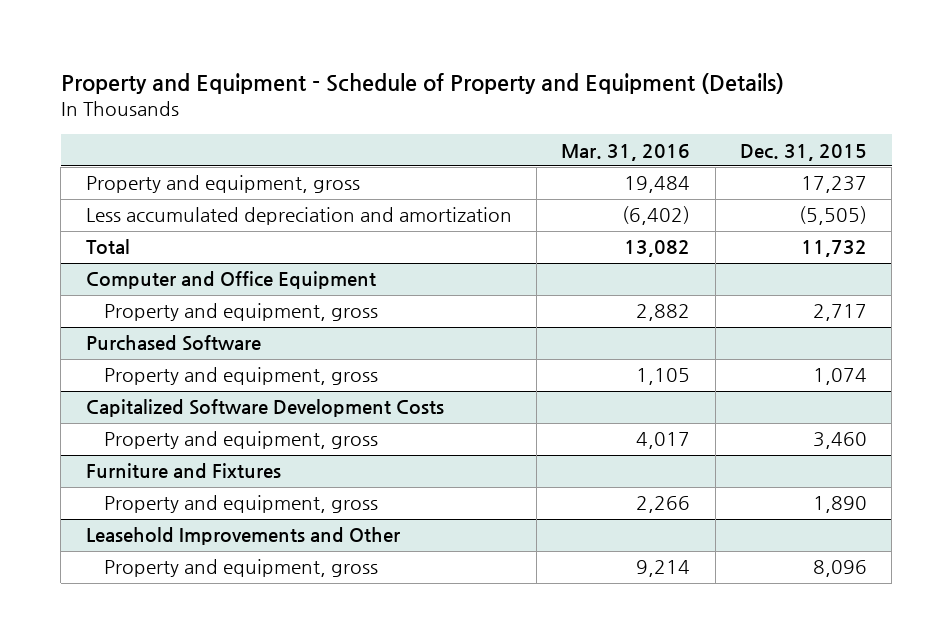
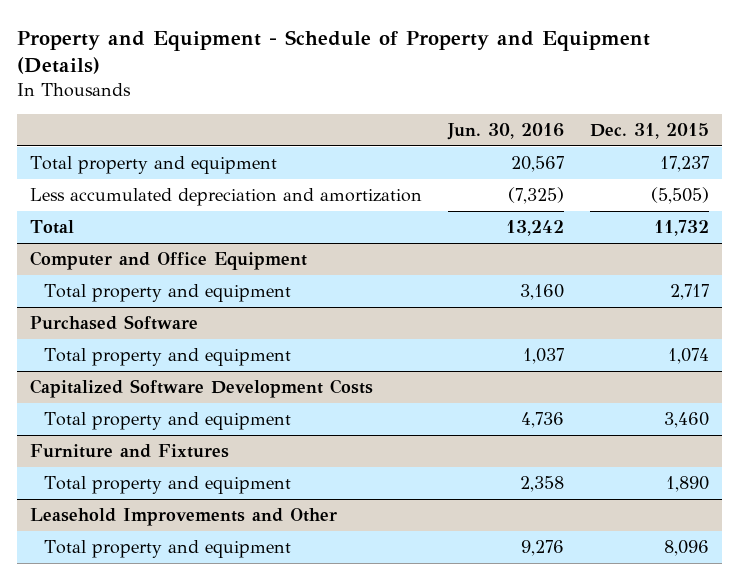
- | Mar. 31, 2016 | Dec. 31, 2015
+ | Jun. 30, 2016 | Dec. 31, 2015
- Property and equipment, gross | 19,484 | 17,237
+ Total property and equipment | 20,567 | 17,237
@ Computer and Office Equipment
- Property and equipment, gross | 2,882 | 2,717
+ Total property and equipment | 3,160 | 2,717
@ Purchased Software
- Property and equipment, gross | 1,105 | 1,074
+ Total property and equipment | 1,037 | 1,074
@ Capitalized Software Development Costs
- Property and equipment, gross | 4,017 | 3,460
+ Total property and equipment | 4,736 | 3,460
@ Furniture and Fixtures
- Property and equipment, gross | 2,266 | 1,890
+ Total property and equipment | 2,358 | 1,890
@ Leasehold Improvements and Other
- Property and equipment, gross | 9,214 | 8,096
+ Total property and equipment | 9,276 | 8,096

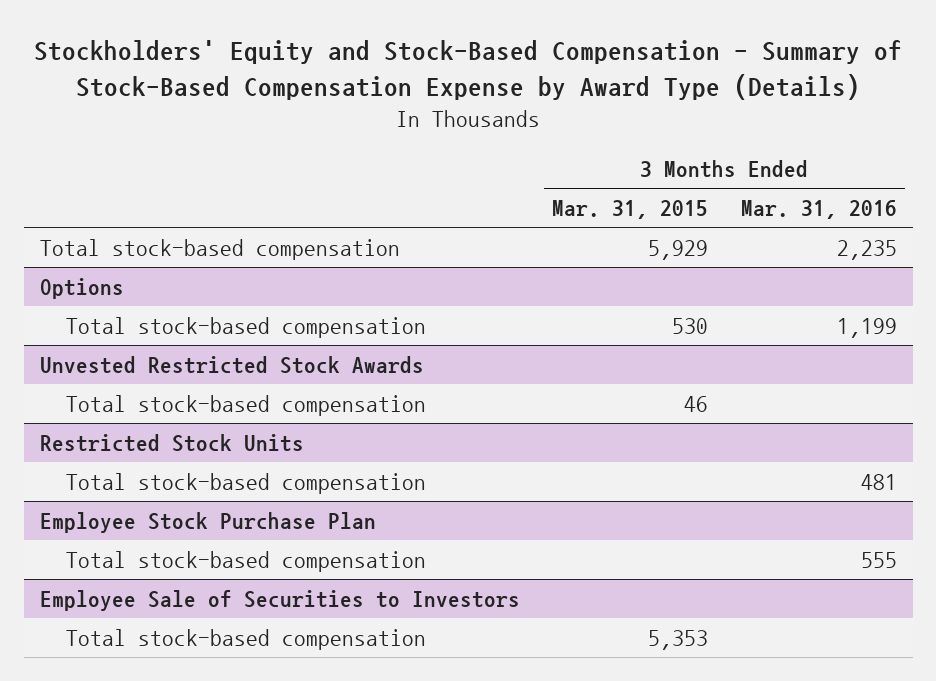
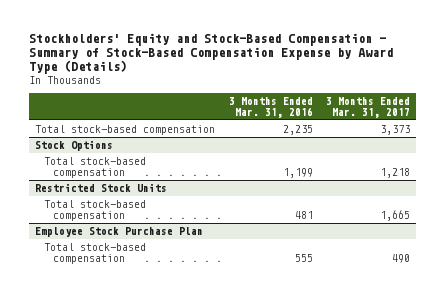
- | 3 Months Ended Mar. 31, 2015 | 3 Months Ended Mar. 31, 2016
+ | 3 Months Ended Mar. 31, 2016 | 3 Months Ended Mar. 31, 2017
- Options
+ Stock Options
- Unvested Restricted Stock Awards
- Total stock-based compensation | 46 |
- Employee Sale of Securities to Investors
- Total stock-based compensation | 5,353 |

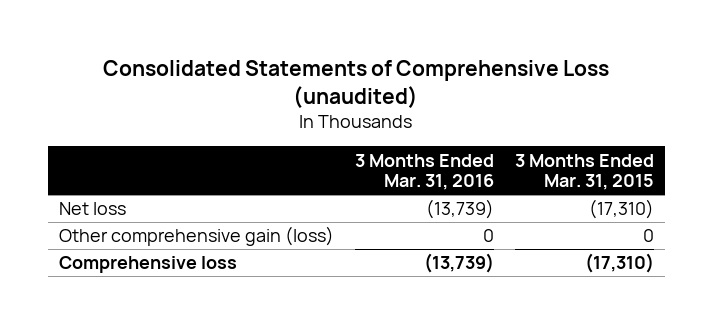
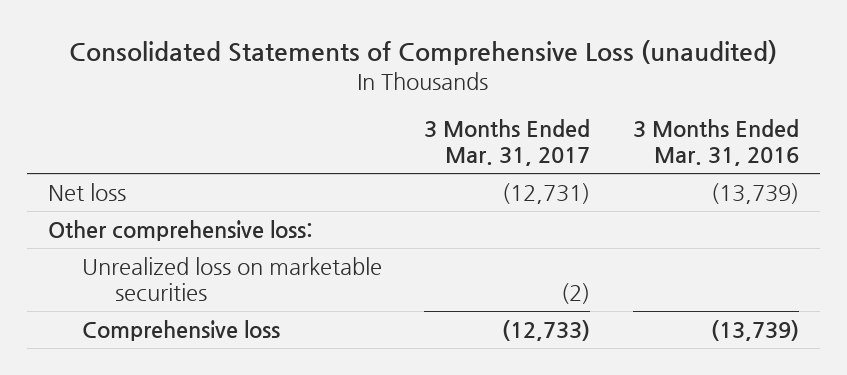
- | 3 Months Ended Mar. 31, 2016 | 3 Months Ended Mar. 31, 2015
+ | 3 Months Ended Mar. 31, 2017 | 3 Months Ended Mar. 31, 2016
- Other comprehensive gain (loss) | 0 | 0
+ Other comprehensive loss:
+ Unrealized loss on marketable securities | (2) |

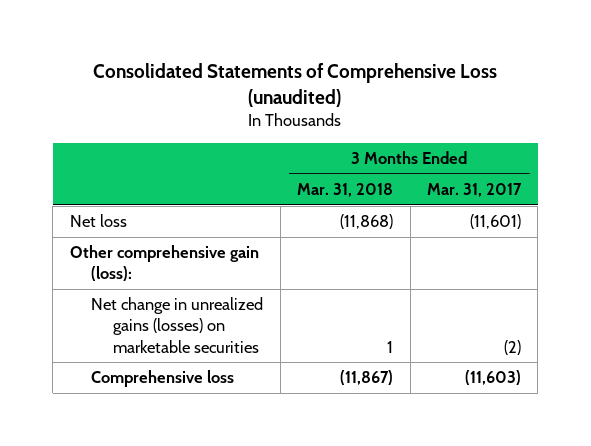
- | 3 Months Ended Mar. 31, 2017 | 3 Months Ended Mar. 31, 2016
+ | 3 Months Ended Mar. 31, 2018 | 3 Months Ended Mar. 31, 2017
- Net loss | (12,731) | (13,739)
- Other comprehensive loss:
- Unrealized loss on marketable securities | (2) |
- Comprehensive loss | (12,733) | (13,739)
+ Net loss | (11,868) | (11,601)
+ Other comprehensive gain (loss):
+ Net change in unrealized gains (losses) on marketable securities | 1 | (2)
+ Comprehensive loss | (11,867) | (11,603)

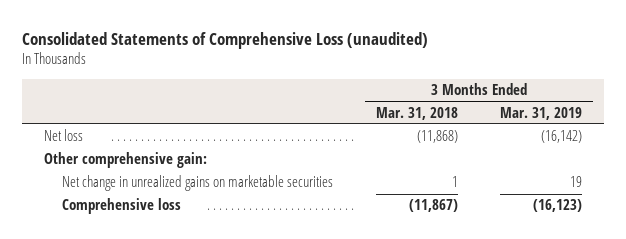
- | 3 Months Ended Mar. 31, 2018 | 3 Months Ended Mar. 31, 2017
+ | 3 Months Ended Mar. 31, 2018 | 3 Months Ended Mar. 31, 2019
- Other comprehensive gain (loss):
- Net change in unrealized gains (losses) on marketable securities | 1 | (2)
+ Other comprehensive gain:
+ Net change in unrealized gains on marketable securities | 1 | 19

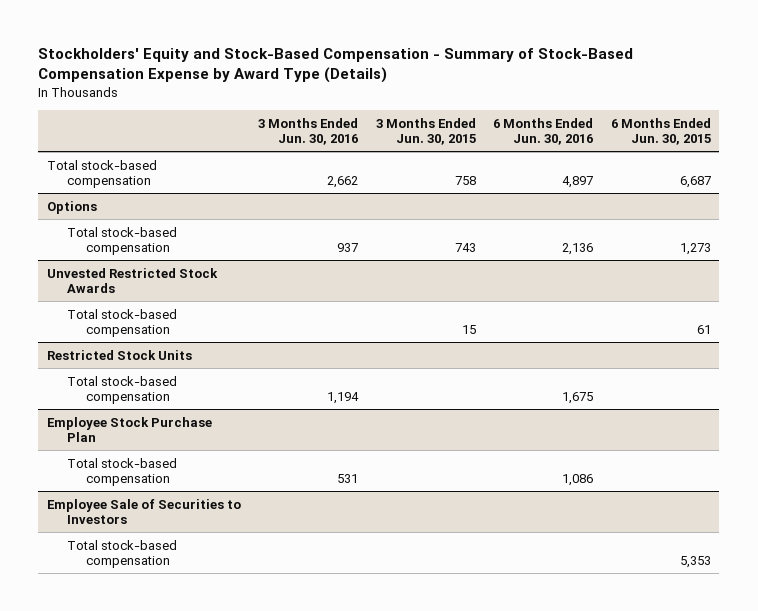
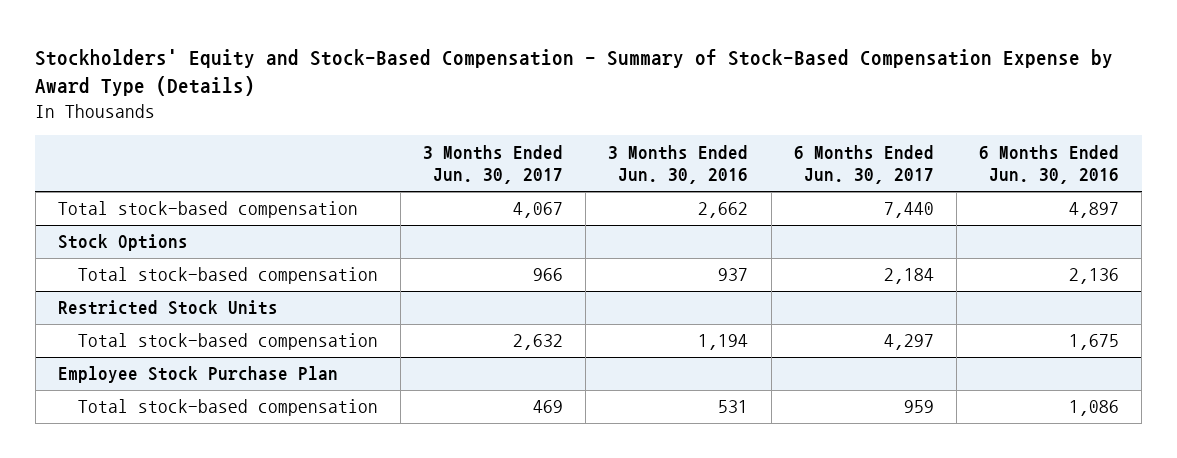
- | 3 Months Ended Jun. 30, 2016 | 3 Months Ended Jun. 30, 2015 | 6 Months Ended Jun. 30, 2016 | 6 Months Ended Jun. 30, 2015
+ | 3 Months Ended Jun. 30, 2017 | 3 Months Ended Jun. 30, 2016 | 6 Months Ended Jun. 30, 2017 | 6 Months Ended Jun. 30, 2016
- Options
+ Stock Options
- Unvested Restricted Stock Awards
- Total stock-based compensation | | 15 | | 61
- Employee Sale of Securities to Investors
- Total stock-based compensation | | | | 5,353

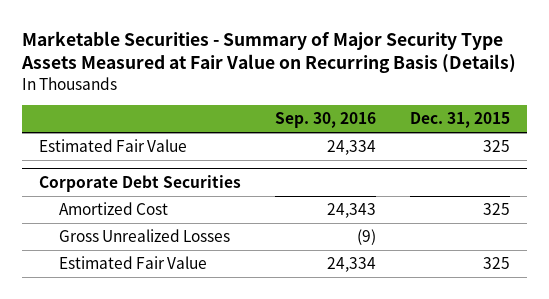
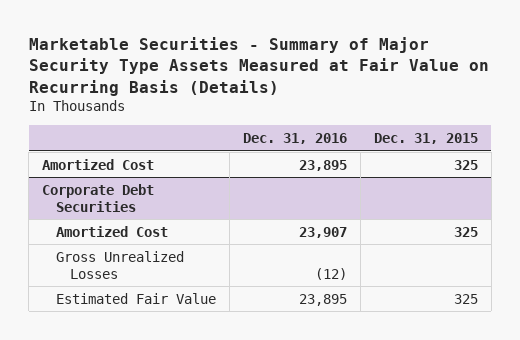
- | Sep. 30, 2016 | Dec. 31, 2015
+ | Dec. 31, 2016 | Dec. 31, 2015
- Estimated Fair Value | 24,334 | 325
+ Amortized Cost | 23,895 | 325

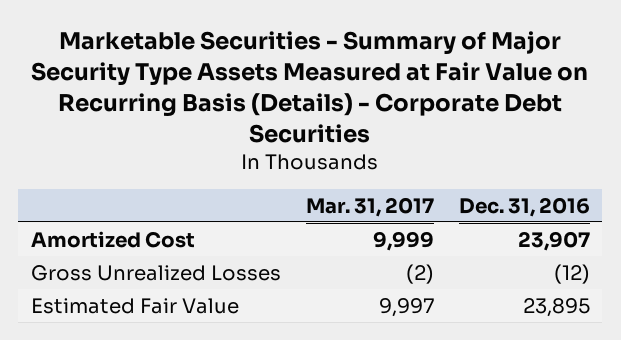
- Marketable Securities - Summary of Major Security Type Assets Measured at Fair Value on Recurring Basis (Details)
+ Marketable Securities - Summary of Major Security Type Assets Measured at Fair Value on Recurring Basis (Details) - Corporate Debt Securities
- | Dec. 31, 2016 | Dec. 31, 2015
+ | Mar. 31, 2017 | Dec. 31, 2016
- Amortized Cost | 23,895 | 325
- Corporate Debt Securities

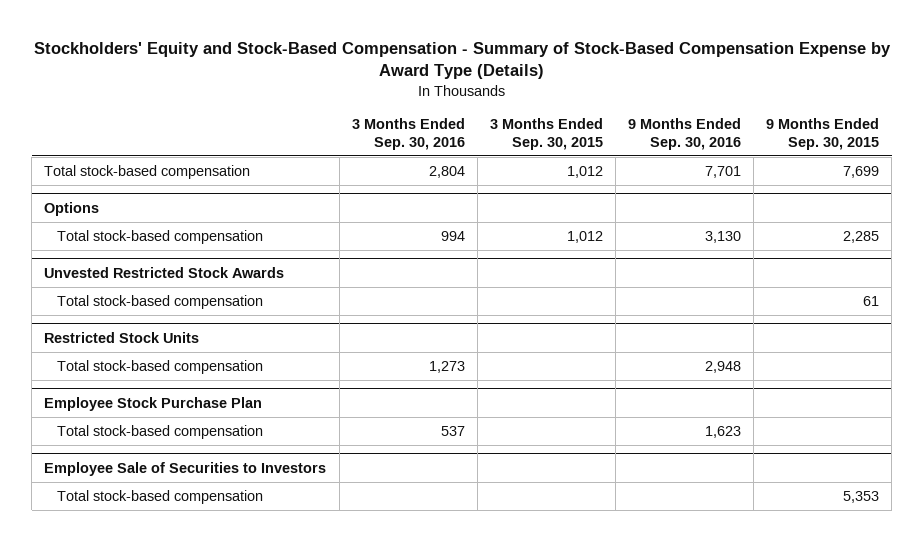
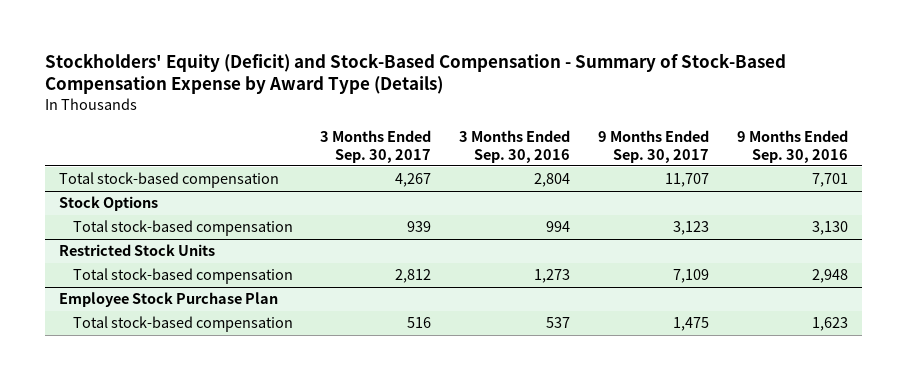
- Stockholders' Equity and Stock-Based Compensation - Summary of Stock-Based Compensation Expense by Award Type (Details)
+ Stockholders' Equity (Deficit) and Stock-Based Compensation - Summary of Stock-Based Compensation Expense by Award Type (Details)
- | 3 Months Ended Sep. 30, 2016 | 3 Months Ended Sep. 30, 2015 | 9 Months Ended Sep. 30, 2016 | 9 Months Ended Sep. 30, 2015
+ | 3 Months Ended Sep. 30, 2017 | 3 Months Ended Sep. 30, 2016 | 9 Months Ended Sep. 30, 2017 | 9 Months Ended Sep. 30, 2016
- Options
+ Stock Options
- Unvested Restricted Stock Awards
- Total stock-based compensation | | | | 61
- Employee Sale of Securities to Investors
- Total stock-based compensation | | | | 5,353

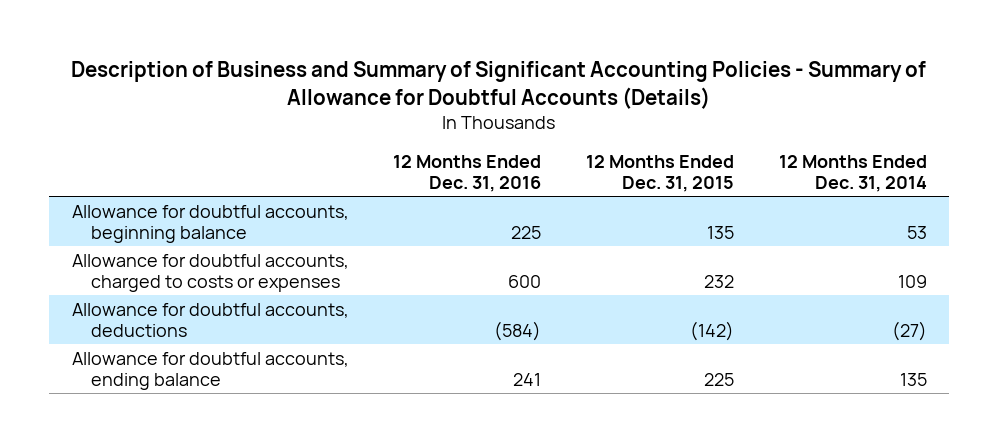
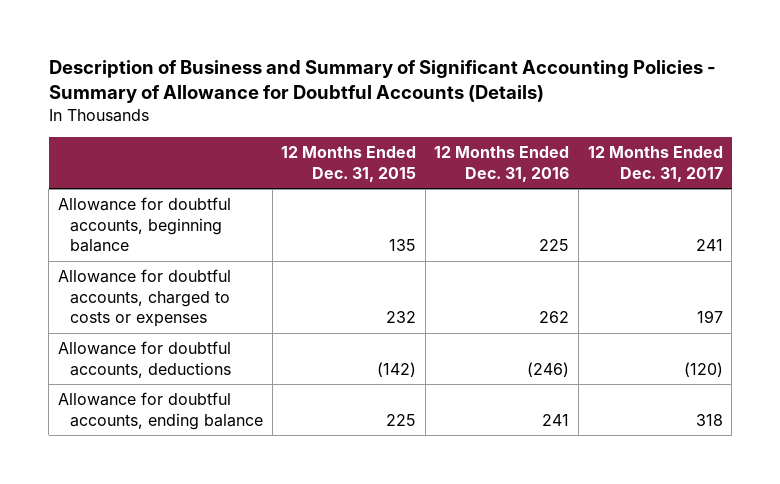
- | 12 Months Ended Dec. 31, 2016 | 12 Months Ended Dec. 31, 2015 | 12 Months Ended Dec. 31, 2014
+ | 12 Months Ended Dec. 31, 2015 | 12 Months Ended Dec. 31, 2016 | 12 Months Ended Dec. 31, 2017
- Allowance for doubtful accounts, charged to costs or expenses | 600 | 232 | 109
- Allowance for doubtful accounts, deductions | (584) | (142) | (27)
+ Allowance for doubtful accounts, charged to costs or expenses | 232 | 262 | 197
+ Allowance for doubtful accounts, deductions | (142) | (246) | (120)

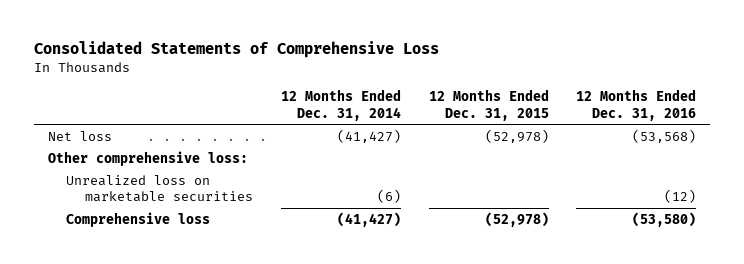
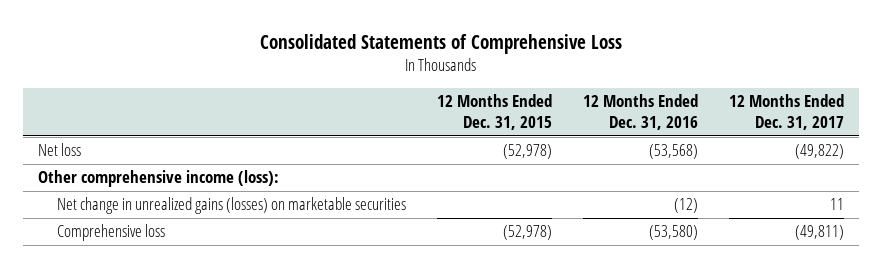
- | 12 Months Ended Dec. 31, 2014 | 12 Months Ended Dec. 31, 2015 | 12 Months Ended Dec. 31, 2016
+ | 12 Months Ended Dec. 31, 2015 | 12 Months Ended Dec. 31, 2016 | 12 Months Ended Dec. 31, 2017
- Other comprehensive loss:
- Unrealized loss on marketable securities | (6) | | (12)
+ Other comprehensive income (loss):
+ Net change in unrealized gains (losses) on marketable securities | | (12) | 11

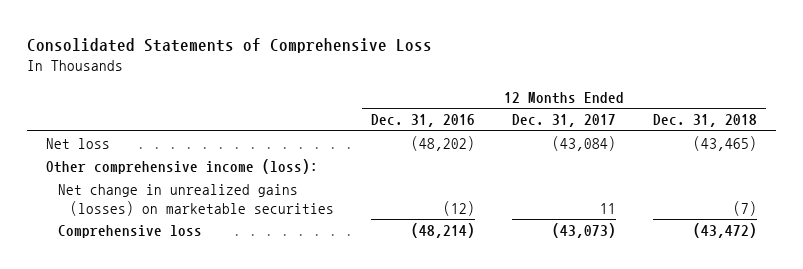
- | 12 Months Ended Dec. 31, 2015 | 12 Months Ended Dec. 31, 2016 | 12 Months Ended Dec. 31, 2017
+ | 12 Months Ended Dec. 31, 2016 | 12 Months Ended Dec. 31, 2017 | 12 Months Ended Dec. 31, 2018
- Net loss | (52,978) | (53,568) | (49,822)
+ Net loss | (48,202) | (43,084) | (43,465)
- Comprehensive loss | (52,978) | (53,580) | (49,811)
+ Comprehensive loss | (48,214) | (43,073) | (43,472)

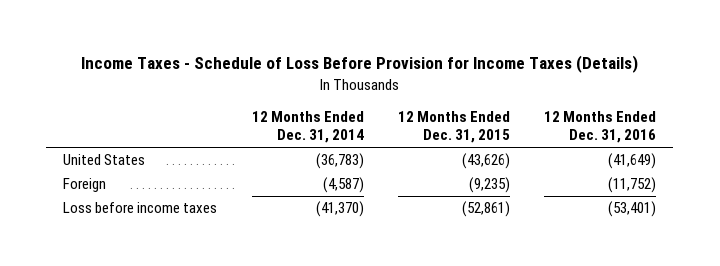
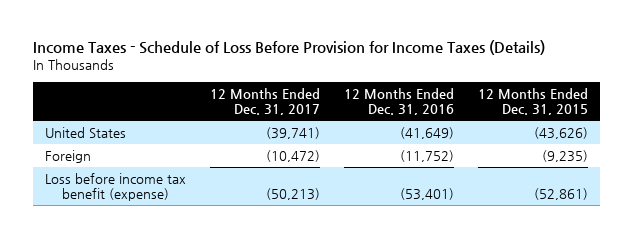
- | 12 Months Ended Dec. 31, 2014 | 12 Months Ended Dec. 31, 2015 | 12 Months Ended Dec. 31, 2016
+ | 12 Months Ended Dec. 31, 2017 | 12 Months Ended Dec. 31, 2016 | 12 Months Ended Dec. 31, 2015
- Loss before income taxes | (41,370) | (52,861) | (53,401)
+ Loss before income tax benefit (expense) | (50,213) | (53,401) | (52,861)

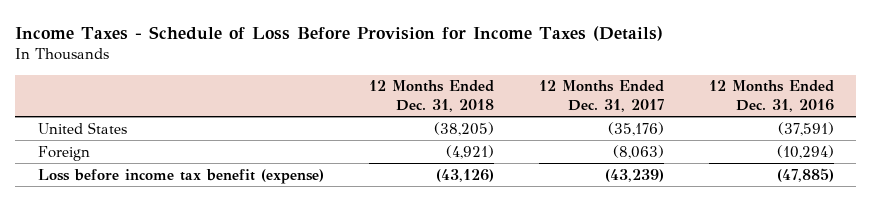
- | 12 Months Ended Dec. 31, 2017 | 12 Months Ended Dec. 31, 2016 | 12 Months Ended Dec. 31, 2015
+ | 12 Months Ended Dec. 31, 2018 | 12 Months Ended Dec. 31, 2017 | 12 Months Ended Dec. 31, 2016
- United States | (39,741) | (41,649) | (43,626)
- Foreign | (10,472) | (11,752) | (9,235)
- Loss before income tax benefit (expense) | (50,213) | (53,401) | (52,861)
+ United States | (38,205) | (35,176) | (37,591)
+ Foreign | (4,921) | (8,063) | (10,294)
+ Loss before income tax benefit (expense) | (43,126) | (43,239) | (47,885)

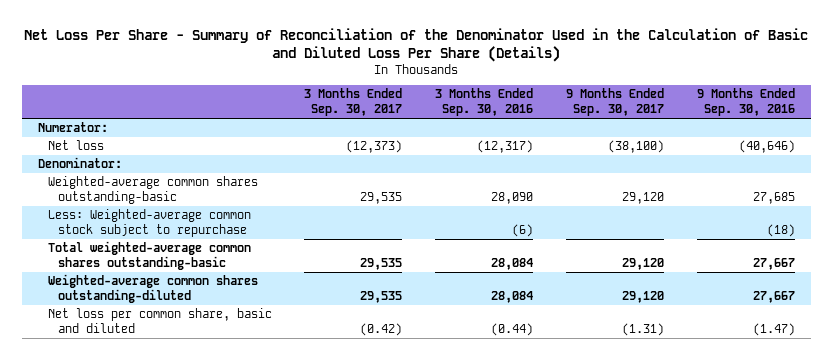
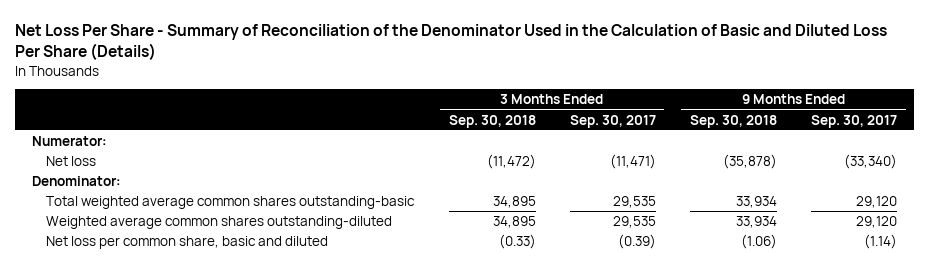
- | 3 Months Ended Sep. 30, 2017 | 3 Months Ended Sep. 30, 2016 | 9 Months Ended Sep. 30, 2017 | 9 Months Ended Sep. 30, 2016
+ | 3 Months Ended Sep. 30, 2018 | 3 Months Ended Sep. 30, 2017 | 9 Months Ended Sep. 30, 2018 | 9 Months Ended Sep. 30, 2017
- Net loss | (12,373) | (12,317) | (38,100) | (40,646)
+ Net loss | (11,472) | (11,471) | (35,878) | (33,340)
- Weighted-average common shares outstanding-basic | 29,535 | 28,090 | 29,120 | 27,685
- Less: Weighted-average common stock subject to repurchase | | (6) | | (18)
- Total weighted-average common shares outstanding-basic | 29,535 | 28,084 | 29,120 | 27,667
- Weighted-average common shares outstanding-diluted | 29,535 | 28,084 | 29,120 | 27,667
- Net loss per common share, basic and diluted | (0.42) | (0.44) | (1.31) | (1.47)
+ Total weighted average common shares outstanding-basic | 34,895 | 29,535 | 33,934 | 29,120
+ Weighted average common shares outstanding-diluted | 34,895 | 29,535 | 33,934 | 29,120
+ Net loss per common share, basic and diluted | (0.33) | (0.39) | (1.06) | (1.14)

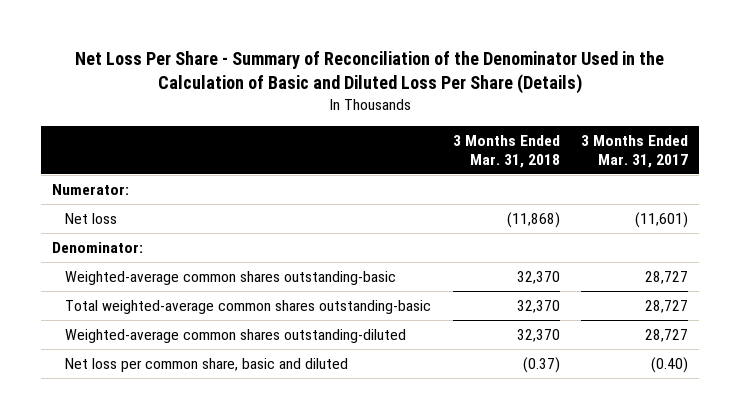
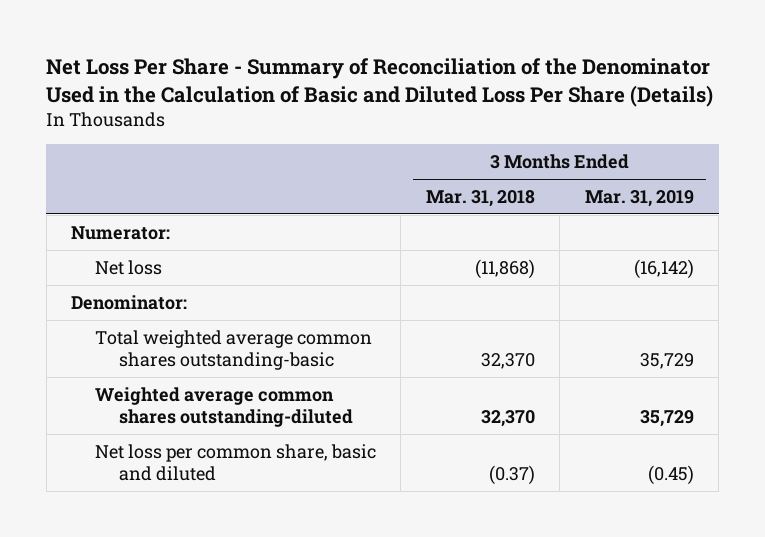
- | 3 Months Ended Mar. 31, 2018 | 3 Months Ended Mar. 31, 2017
+ | 3 Months Ended Mar. 31, 2018 | 3 Months Ended Mar. 31, 2019
- Weighted-average common shares outstanding-basic | 32,370 | 28,727
- Total weighted-average common shares outstanding-basic | 32,370 | 28,727
- Weighted-average common shares outstanding-diluted | 32,370 | 28,727
+ Total weighted average common shares outstanding-basic | 32,370 | 35,729
+ Weighted average common shares outstanding-diluted | 32,370 | 35,729

